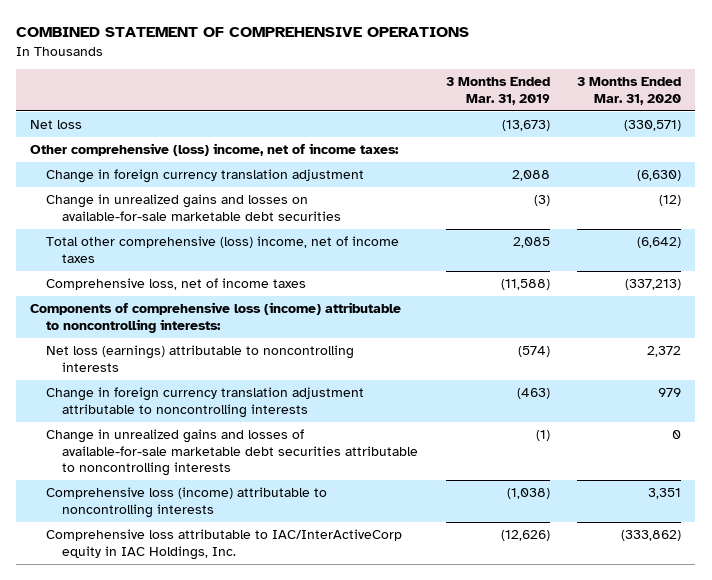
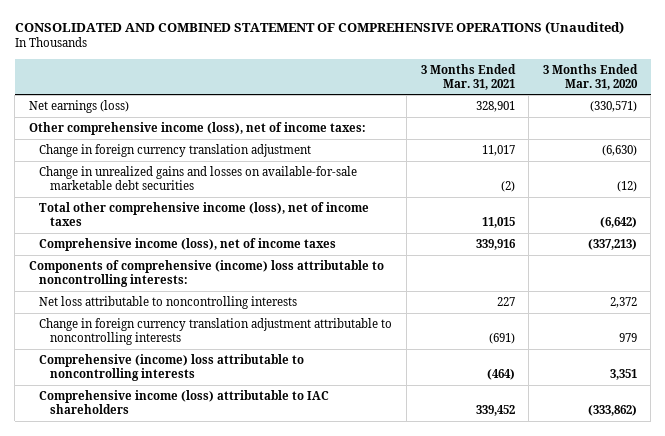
- COMBINED STATEMENT OF COMPREHENSIVE OPERATIONS
+ CONSOLIDATED AND COMBINED STATEMENT OF COMPREHENSIVE OPERATIONS (Unaudited)
- | 3 Months Ended Mar. 31, 2019 | 3 Months Ended Mar. 31, 2020
+ | 3 Months Ended Mar. 31, 2021 | 3 Months Ended Mar. 31, 2020
- Net loss | (13,673) | (330,571)
- Other comprehensive (loss) income, net of income taxes:
+ Net earnings (loss) | 328,901 | (330,571)
+ Other comprehensive income (loss), net of income taxes:
- Total other comprehensive (loss) income, net of income taxes | 2,085 | (6,642)
- Comprehensive loss, net of income taxes | (11,588) | (337,213)
- Components of comprehensive loss (income) attributable to noncontrolling interests:
- Net loss (earnings) attributable to noncontrolling interests | (574) | 2,372
+ Total other comprehensive income (loss), net of income taxes | 11,015 | (6,642)
+ Comprehensive income (loss), net of income taxes | 339,916 | (337,213)
+ Components of comprehensive (income) loss attributable to noncontrolling interests:
+ Net loss attributable to noncontrolling interests | 227 | 2,372
- Change in unrealized gains and losses of available-for-sale marketable debt securities attributable to noncontrolling interests | (1) | 0
- Comprehensive loss (income) attributable to noncontrolling interests | (1,038) | 3,351
- Comprehensive loss attributable to IAC/InterActiveCorp equity in IAC Holdings, Inc. | (12,626) | (333,862)
+ Comprehensive (income) loss attributable to noncontrolling interests | (464) | 3,351
+ Comprehensive income (loss) attributable to IAC shareholders | 339,452 | (333,862)

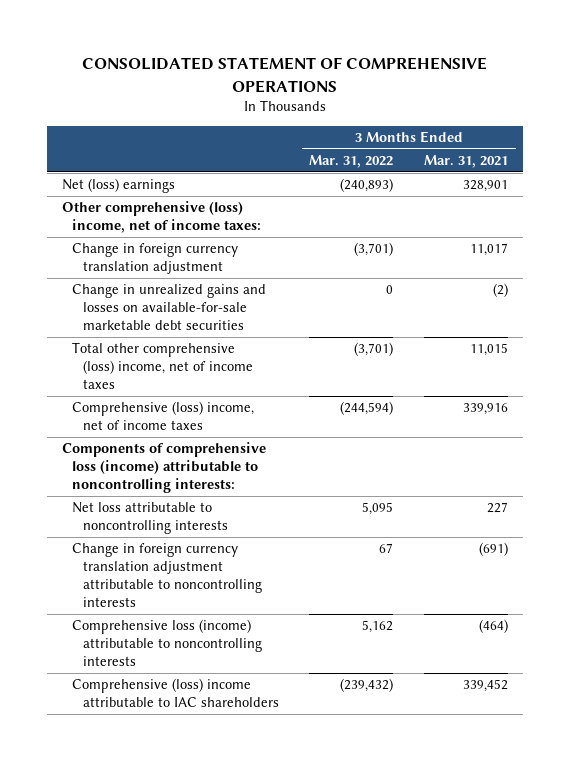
- CONSOLIDATED AND COMBINED STATEMENT OF COMPREHENSIVE OPERATIONS (Unaudited)
+ CONSOLIDATED STATEMENT OF COMPREHENSIVE OPERATIONS
- | 3 Months Ended Mar. 31, 2021 | 3 Months Ended Mar. 31, 2020
+ | 3 Months Ended Mar. 31, 2022 | 3 Months Ended Mar. 31, 2021
- Net earnings (loss) | 328,901 | (330,571)
- Other comprehensive income (loss), net of income taxes:
+ Net (loss) earnings | (240,893) | 328,901
+ Other comprehensive (loss) income, net of income taxes:
- Total other comprehensive income (loss), net of income taxes | 11,015 | (6,642)
- Comprehensive income (loss), net of income taxes | 339,916 | (337,213)
- Components of comprehensive (income) loss attributable to noncontrolling interests:
+ Total other comprehensive (loss) income, net of income taxes | (3,701) | 11,015
+ Comprehensive (loss) income, net of income taxes | (244,594) | 339,916
+ Components of comprehensive loss (income) attributable to noncontrolling interests:
- Comprehensive (income) loss attributable to noncontrolling interests | (464) | 3,351
- Comprehensive income (loss) attributable to IAC shareholders | 339,452 | (333,862)
+ Comprehensive loss (income) attributable to noncontrolling interests | 5,162 | (464)
+ Comprehensive (loss) income attributable to IAC shareholders | (239,432) | 339,452

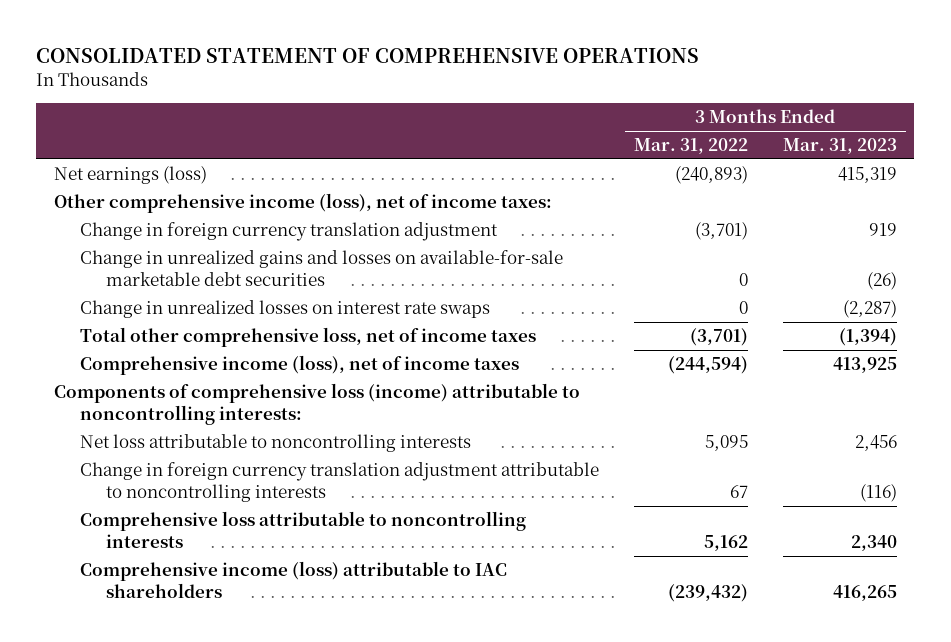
- | 3 Months Ended Mar. 31, 2022 | 3 Months Ended Mar. 31, 2021
+ | 3 Months Ended Mar. 31, 2022 | 3 Months Ended Mar. 31, 2023
- Net (loss) earnings | (240,893) | 328,901
- Other comprehensive (loss) income, net of income taxes:
+ Net earnings (loss) | (240,893) | 415,319
+ Other comprehensive income (loss), net of income taxes:
- Total other comprehensive (loss) income, net of income taxes | (3,701) | 11,015
- Comprehensive (loss) income, net of income taxes | (244,594) | 339,916
+ Change in unrealized losses on interest rate swaps | 0 | (2,287)
+ Total other comprehensive loss, net of income taxes | (3,701) | (1,394)
+ Comprehensive income (loss), net of income taxes | (244,594) | 413,925
- Comprehensive loss (income) attributable to noncontrolling interests | 5,162 | (464)
- Comprehensive (loss) income attributable to IAC shareholders | (239,432) | 339,452
+ Comprehensive loss attributable to noncontrolling interests | 5,162 | 2,340
+ Comprehensive income (loss) attributable to IAC shareholders | (239,432) | 416,265

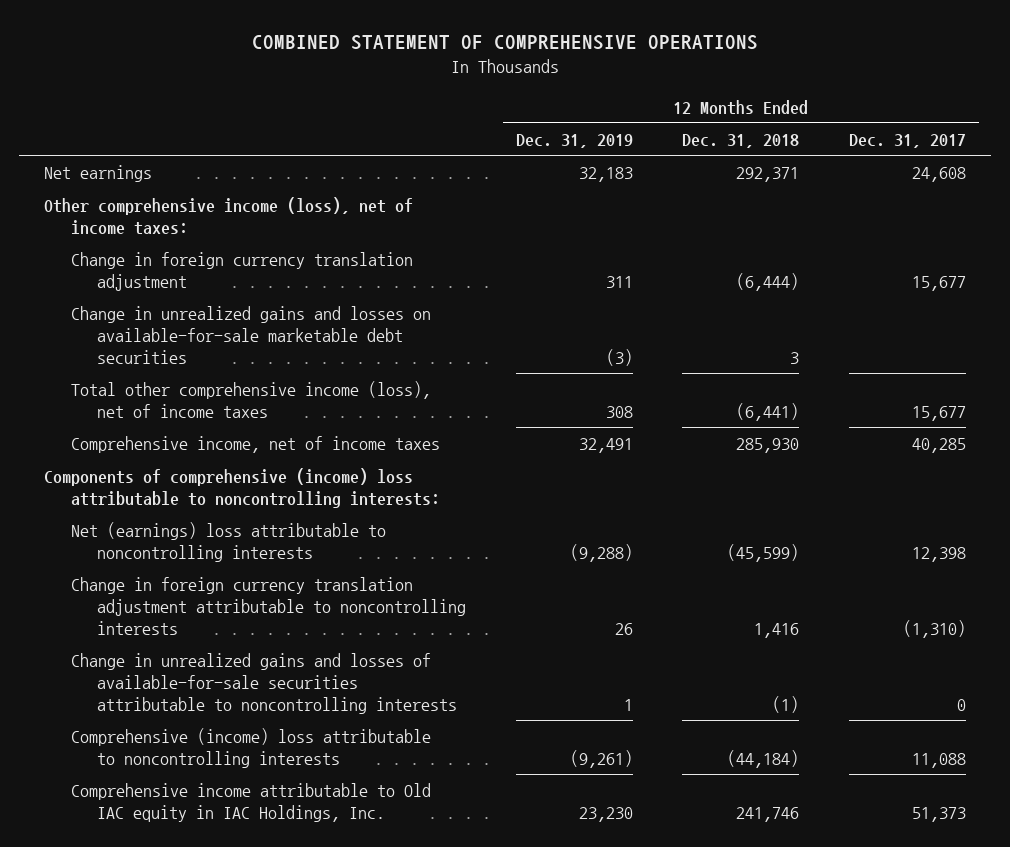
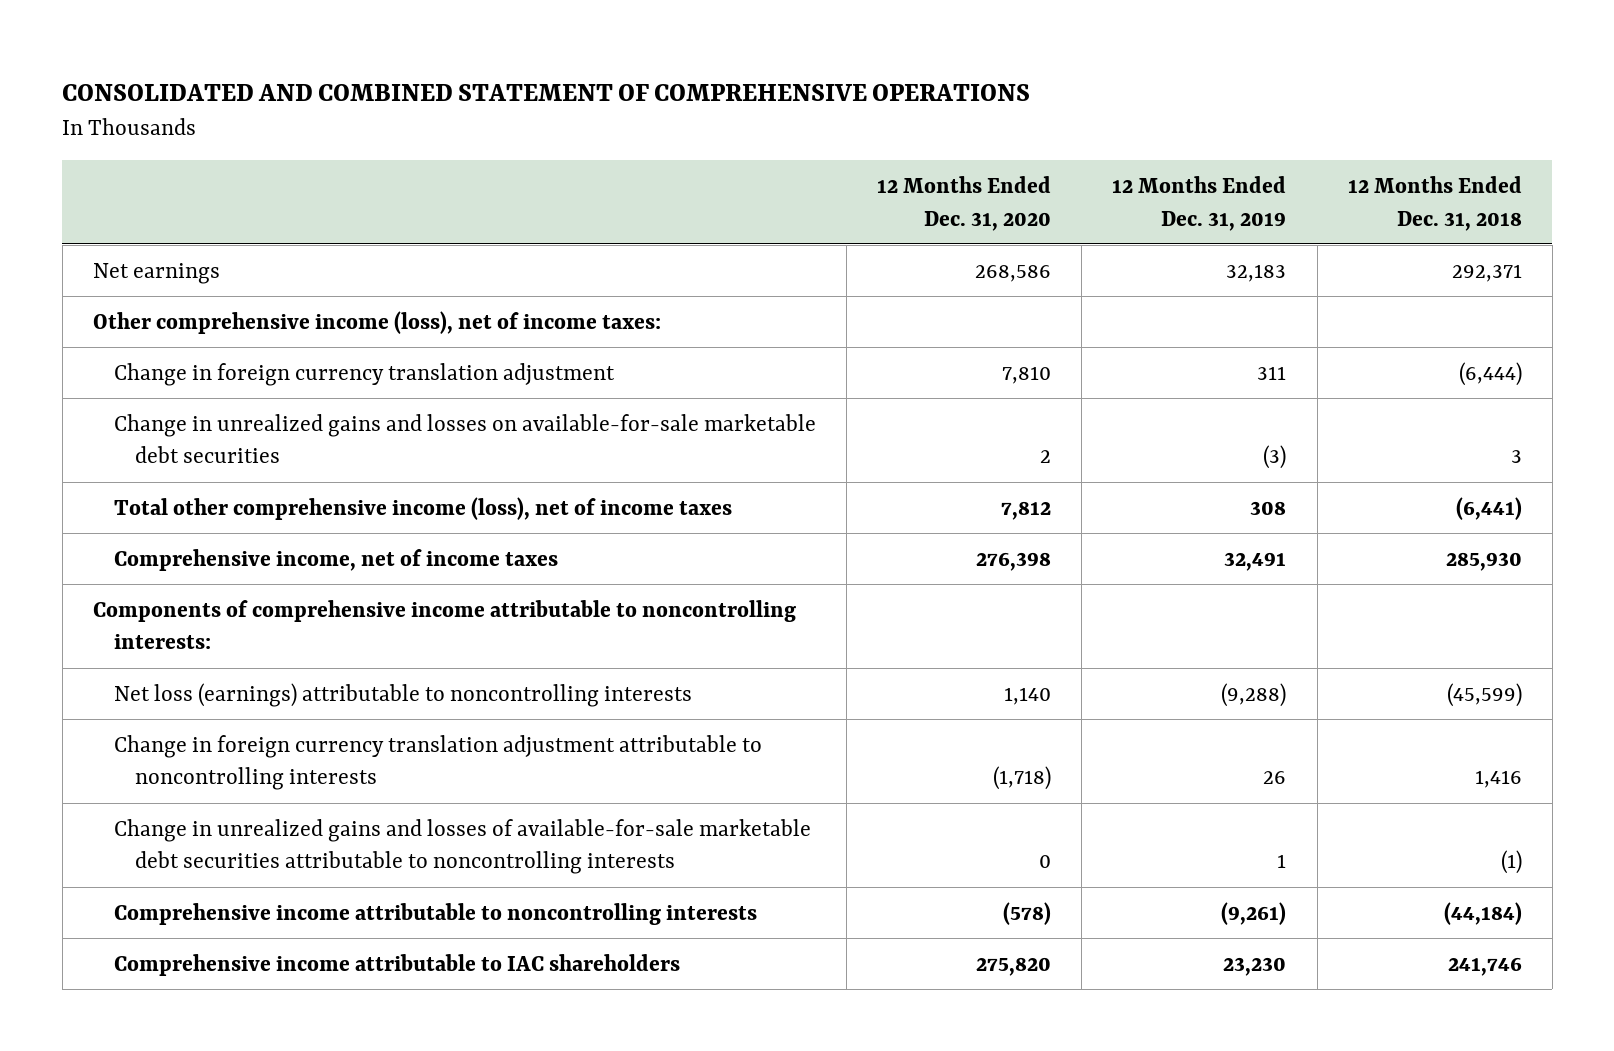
- COMBINED STATEMENT OF COMPREHENSIVE OPERATIONS
+ CONSOLIDATED AND COMBINED STATEMENT OF COMPREHENSIVE OPERATIONS
- | 12 Months Ended Dec. 31, 2019 | 12 Months Ended Dec. 31, 2018 | 12 Months Ended Dec. 31, 2017
+ | 12 Months Ended Dec. 31, 2020 | 12 Months Ended Dec. 31, 2019 | 12 Months Ended Dec. 31, 2018
- Components of comprehensive (income) loss attributable to noncontrolling interests:
- Net (earnings) loss attributable to noncontrolling interests | (9,288) | (45,599) | 12,398
+ Components of comprehensive income attributable to noncontrolling interests:
+ Net loss (earnings) attributable to noncontrolling interests | 1,140 | (9,288) | (45,599)
- Change in unrealized gains and losses of available-for-sale securities attributable to noncontrolling interests | 1 | (1) | 0
- Comprehensive (income) loss attributable to noncontrolling interests | (9,261) | (44,184) | 11,088
- Comprehensive income attributable to Old IAC equity in IAC Holdings, Inc. | 23,230 | 241,746 | 51,373
+ Change in unrealized gains and losses of available-for-sale marketable debt securities attributable to noncontrolling interests | 0 | 1 | (1)
+ Comprehensive income attributable to noncontrolling interests | (578) | (9,261) | (44,184)
+ Comprehensive income attributable to IAC shareholders | 275,820 | 23,230 | 241,746

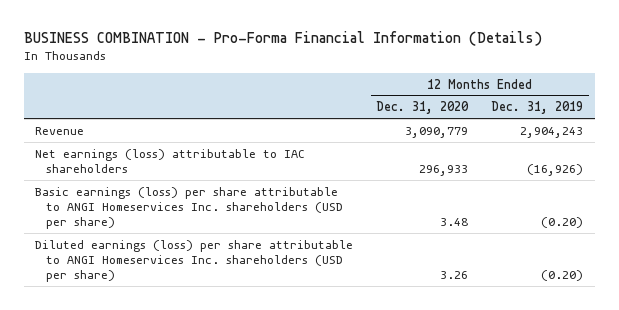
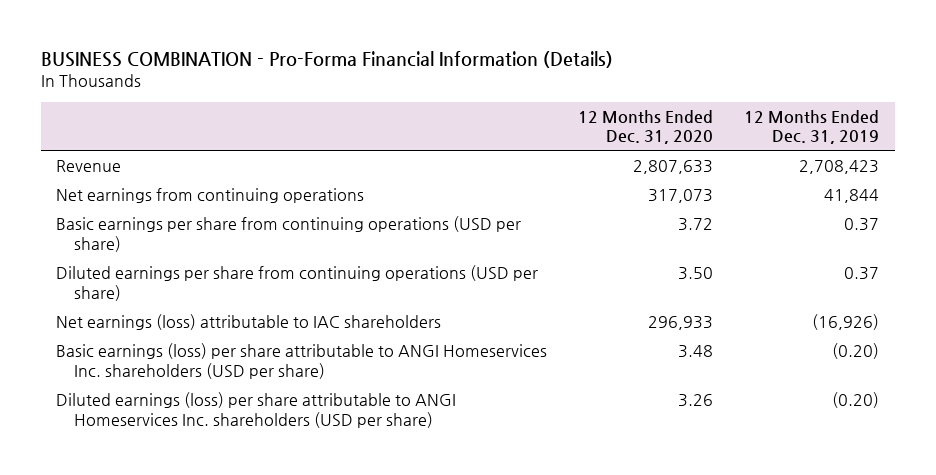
- Revenue | 3,090,779 | 2,904,243
+ Revenue | 2,807,633 | 2,708,423
+ Net earnings from continuing operations | 317,073 | 41,844
+ Basic earnings per share from continuing operations (USD per share) | 3.72 | 0.37
+ Diluted earnings per share from continuing operations (USD per share) | 3.50 | 0.37

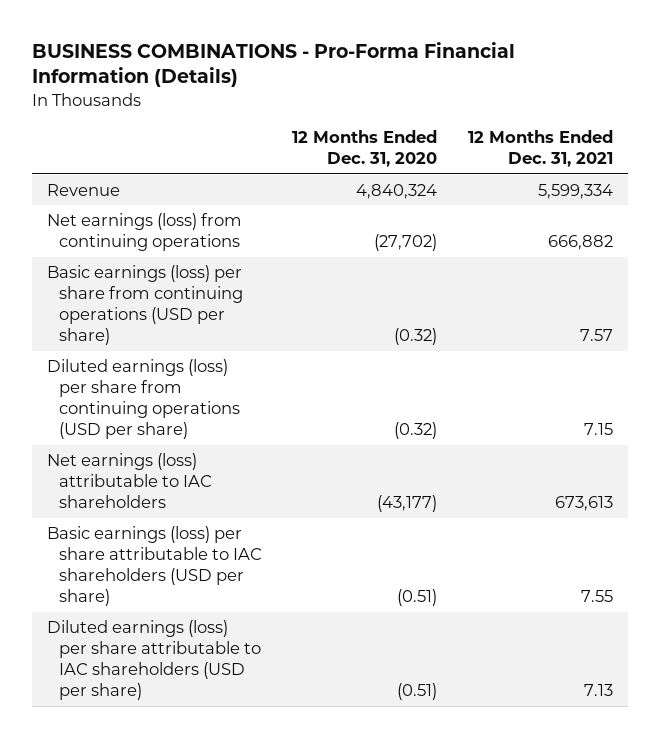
- BUSINESS COMBINATION - Pro-Forma Financial Information (Details)
+ BUSINESS COMBINATIONS - Pro-Forma Financial Information (Details)
- | 12 Months Ended Dec. 31, 2020 | 12 Months Ended Dec. 31, 2019
+ | 12 Months Ended Dec. 31, 2020 | 12 Months Ended Dec. 31, 2021
- Revenue | 2,807,633 | 2,708,423
- Net earnings from continuing operations | 317,073 | 41,844
- Basic earnings per share from continuing operations (USD per share) | 3.72 | 0.37
- Diluted earnings per share from continuing operations (USD per share) | 3.50 | 0.37
- Net earnings (loss) attributable to IAC shareholders | 296,933 | (16,926)
- Basic earnings (loss) per share attributable to ANGI Homeservices Inc. shareholders (USD per share) | 3.48 | (0.20)
- Diluted earnings (loss) per share attributable to ANGI Homeservices Inc. shareholders (USD per share) | 3.26 | (0.20)
+ Revenue | 4,840,324 | 5,599,334
+ Net earnings (loss) from continuing operations | (27,702) | 666,882
+ Basic earnings (loss) per share from continuing operations (USD per share) | (0.32) | 7.57
+ Diluted earnings (loss) per share from continuing operations (USD per share) | (0.32) | 7.15
+ Net earnings (loss) attributable to IAC shareholders | (43,177) | 673,613
+ Basic earnings (loss) per share attributable to IAC shareholders (USD per share) | (0.51) | 7.55
+ Diluted earnings (loss) per share attributable to IAC shareholders (USD per share) | (0.51) | 7.13

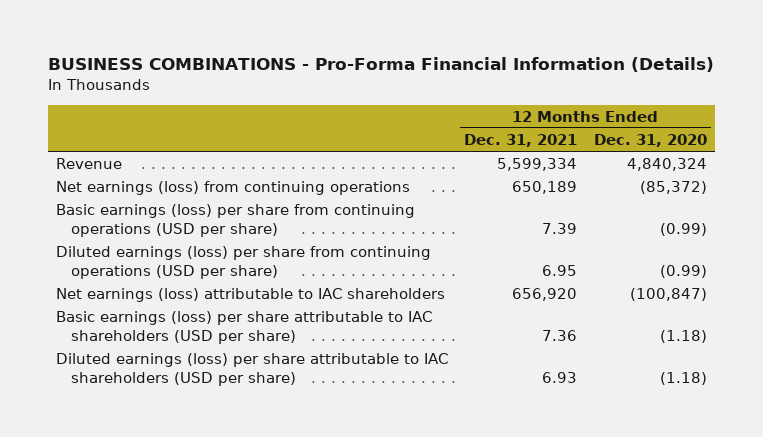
- | 12 Months Ended Dec. 31, 2020 | 12 Months Ended Dec. 31, 2021
+ | 12 Months Ended Dec. 31, 2021 | 12 Months Ended Dec. 31, 2020
- Net earnings (loss) from continuing operations | (27,702) | 666,882
- Basic earnings (loss) per share from continuing operations (USD per share) | (0.32) | 7.57
- Diluted earnings (loss) per share from continuing operations (USD per share) | (0.32) | 7.15
- Net earnings (loss) attributable to IAC shareholders | (43,177) | 673,613
- Basic earnings (loss) per share attributable to IAC shareholders (USD per share) | (0.51) | 7.55
- Diluted earnings (loss) per share attributable to IAC shareholders (USD per share) | (0.51) | 7.13
+ Net earnings (loss) from continuing operations | 650,189 | (85,372)
+ Basic earnings (loss) per share from continuing operations (USD per share) | 7.39 | (0.99)
+ Diluted earnings (loss) per share from continuing operations (USD per share) | 6.95 | (0.99)
+ Net earnings (loss) attributable to IAC shareholders | 656,920 | (100,847)
+ Basic earnings (loss) per share attributable to IAC shareholders (USD per share) | 7.36 | (1.18)
+ Diluted earnings (loss) per share attributable to IAC shareholders (USD per share) | 6.93 | (1.18)

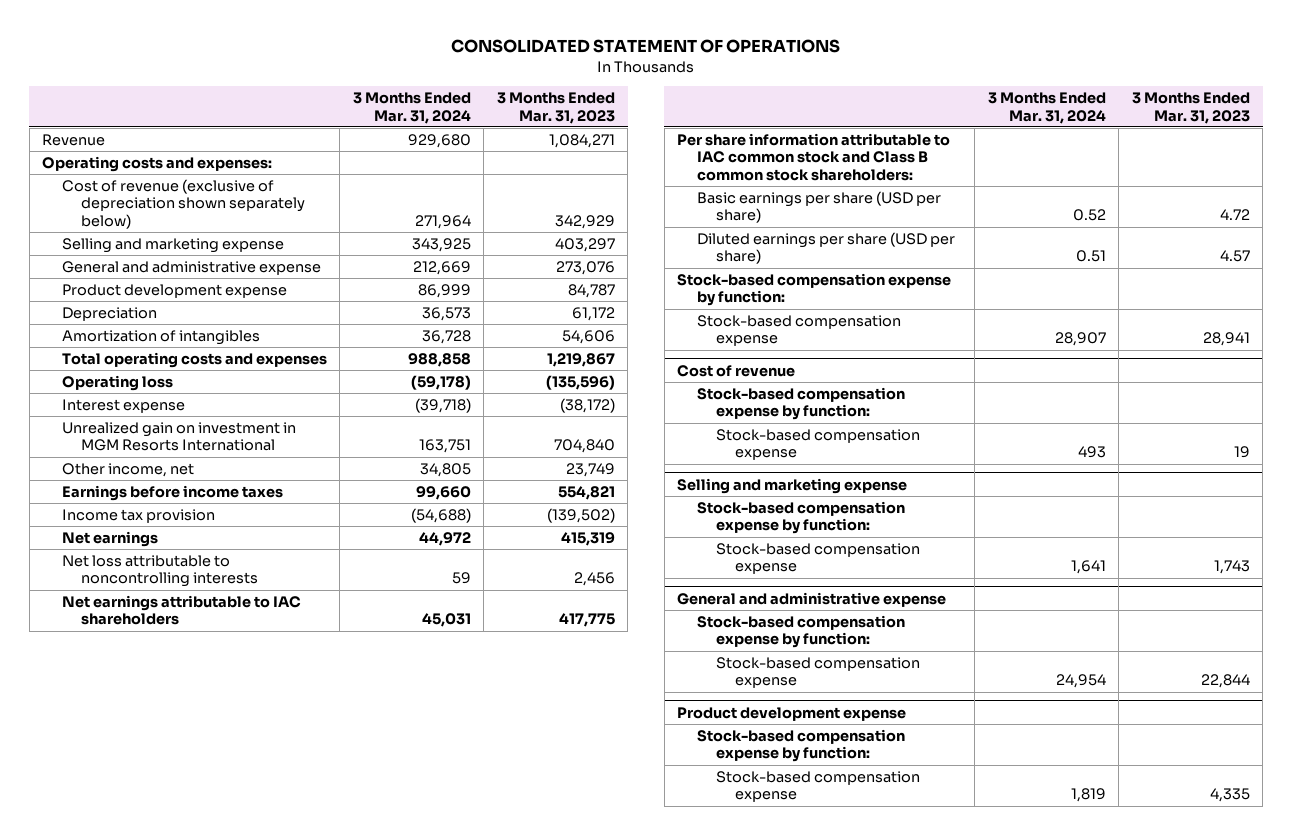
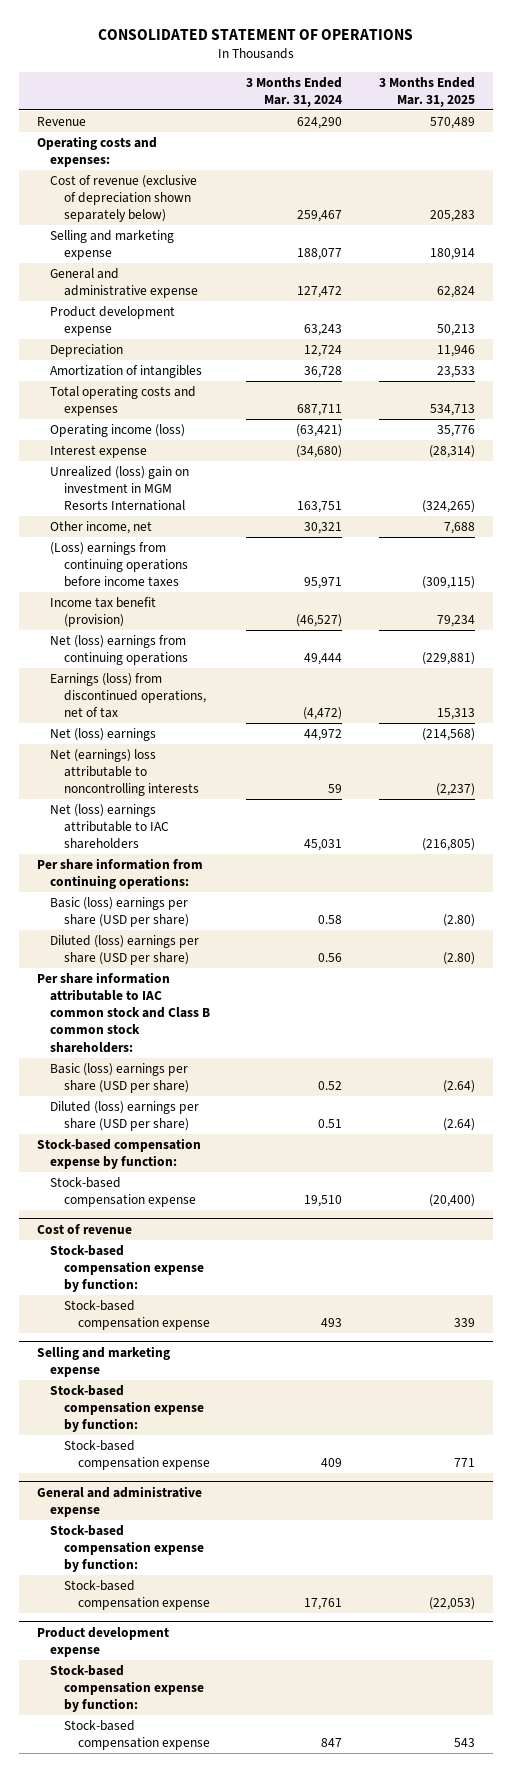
- | 3 Months Ended Mar. 31, 2024 | 3 Months Ended Mar. 31, 2023
+ | 3 Months Ended Mar. 31, 2024 | 3 Months Ended Mar. 31, 2025
- Revenue | 929,680 | 1,084,271
+ Revenue | 624,290 | 570,489
- Cost of revenue (exclusive of depreciation shown separately below) | 271,964 | 342,929
- Selling and marketing expense | 343,925 | 403,297
- General and administrative expense | 212,669 | 273,076
- Product development expense | 86,999 | 84,787
- Depreciation | 36,573 | 61,172
+ Cost of revenue (exclusive of depreciation shown separately below) | 259,467 | 205,283
+ Selling and marketing expense | 188,077 | 180,914
+ General and administrative expense | 127,472 | 62,824
+ Product development expense | 63,243 | 50,213
+ Depreciation | 12,724 | 11,946
- Total operating costs and expenses | 988,858 | 1,219,867
- Operating loss | (59,178) | (135,596)
- Interest expense | (39,718) | (38,172)
- Unrealized gain on investment in MGM Resorts International | 163,751 | 704,840
- Other income, net | 34,805 | 23,749
- Earnings before income taxes | 99,660 | 554,821
- Income tax provision | (54,688) | (139,502)
- Net earnings | 44,972 | 415,319
- Net loss attributable to noncontrolling interests | 59 | 2,456
- Net earnings attributable to IAC shareholders | 45,031 | 417,775
+ Total operating costs and expenses | 687,711 | 534,713
+ Operating income (loss) | (63,421) | 35,776
+ Interest expense | (34,680) | (28,314)
+ Unrealized (loss) gain on investment in MGM Resorts International | 163,751 | (324,265)
+ Other income, net | 30,321 | 7,688
+ (Loss) earnings from continuing operations before income taxes | 95,971 | (309,115)
+ Income tax benefit (provision) | (46,527) | 79,234
+ Net (loss) earnings from continuing operations | 49,444 | (229,881)
+ Earnings (loss) from discontinued operations, net of tax | (4,472) | 15,313
+ Net (loss) earnings | 44,972 | (214,568)
+ Net (earnings) loss attributable to noncontrolling interests | 59 | (2,237)
+ Net (loss) earnings attributable to IAC shareholders | 45,031 | (216,805)
+ Per share information from continuing operations:
+ Basic (loss) earnings per share (USD per share) | 0.58 | (2.80)
+ Diluted (loss) earnings per share (USD per share) | 0.56 | (2.80)
- Basic earnings per share (USD per share) | 0.52 | 4.72
- Diluted earnings per share (USD per share) | 0.51 | 4.57
+ Basic (loss) earnings per share (USD per share) | 0.52 | (2.64)
+ Diluted (loss) earnings per share (USD per share) | 0.51 | (2.64)
- Stock-based compensation expense | 28,907 | 28,941
+ Stock-based compensation expense | 19,510 | (20,400)
@ Selling and marketing expense
- Stock-based compensation expense | 1,641 | 1,743
+ Stock-based compensation expense | 409 | 771
@ General and administrative expense
- Stock-based compensation expense | 24,954 | 22,844
+ Stock-based compensation expense | 17,761 | (22,053)
@ Product development expense
- Stock-based compensation expense | 1,819 | 4,335
+ Stock-based compensation expense | 847 | 543

